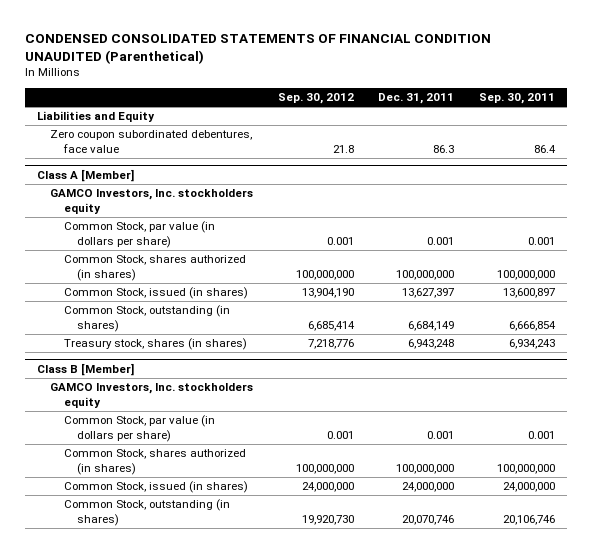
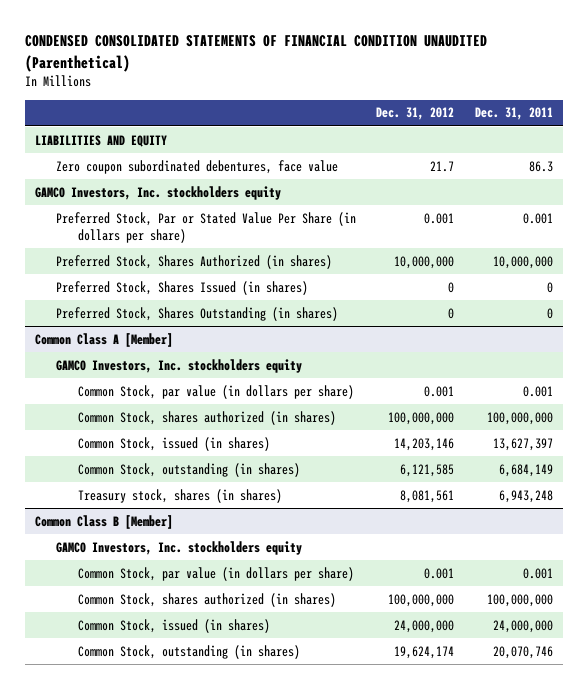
- | Sep. 30, 2012 | Dec. 31, 2011 | Sep. 30, 2011
+ | Dec. 31, 2012 | Dec. 31, 2011
- Liabilities and Equity
+ LIABILITIES AND EQUITY
- Class A [Member]
+ Preferred Stock, Par or Stated Value Per Share (in dollars per share) | 0.001 | 0.001
+ Preferred Stock, Shares Authorized (in shares) | 10,000,000 | 10,000,000
+ Preferred Stock, Shares Issued (in shares) | 0 | 0
+ Preferred Stock, Shares Outstanding (in shares) | 0 | 0
+ Common Class A [Member]
+ GAMCO Investors, Inc. stockholders equity
- Class B [Member]
+ Common Class B [Member]

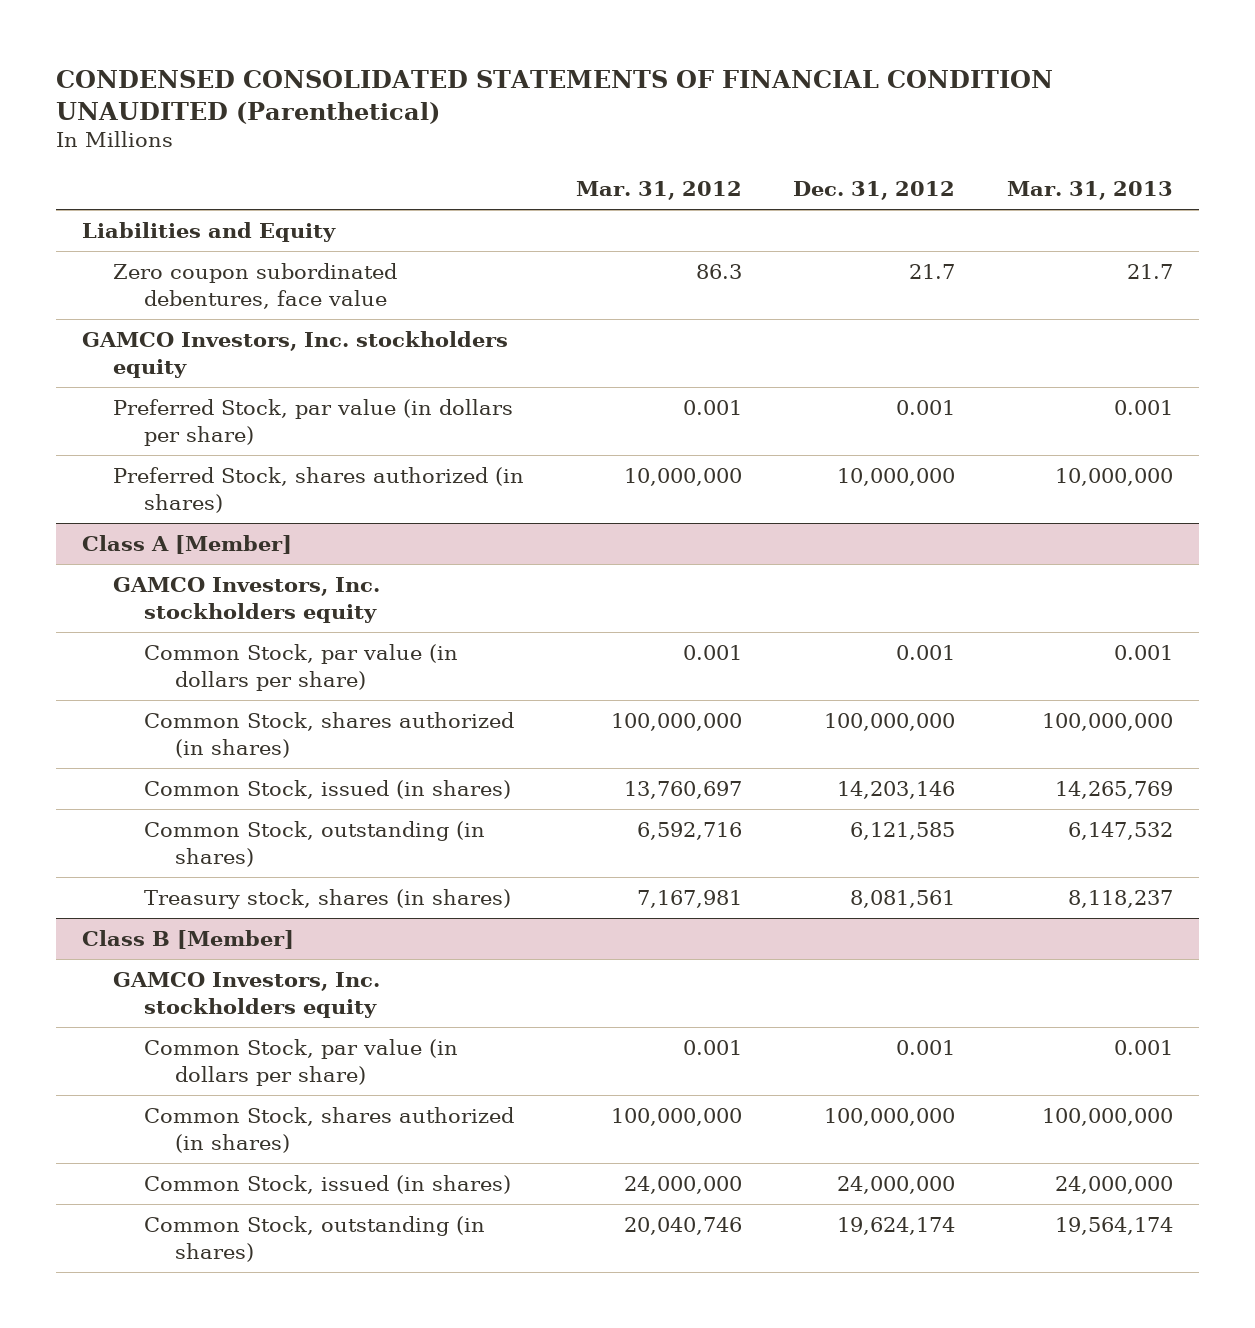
- | Dec. 31, 2012 | Dec. 31, 2011
+ | Mar. 31, 2012 | Dec. 31, 2012 | Mar. 31, 2013
- LIABILITIES AND EQUITY
+ Liabilities and Equity
- Preferred Stock, Par or Stated Value Per Share (in dollars per share) | 0.001 | 0.001
- Preferred Stock, Shares Authorized (in shares) | 10,000,000 | 10,000,000
- Preferred Stock, Shares Issued (in shares) | 0 | 0
- Preferred Stock, Shares Outstanding (in shares) | 0 | 0
- Common Class A [Member]
+ Preferred Stock, par value (in dollars per share) | 0.001 | 0.001 | 0.001
+ Preferred Stock, shares authorized (in shares) | 10,000,000 | 10,000,000 | 10,000,000
+ Class A [Member]
- Common Class B [Member]
+ Class B [Member]

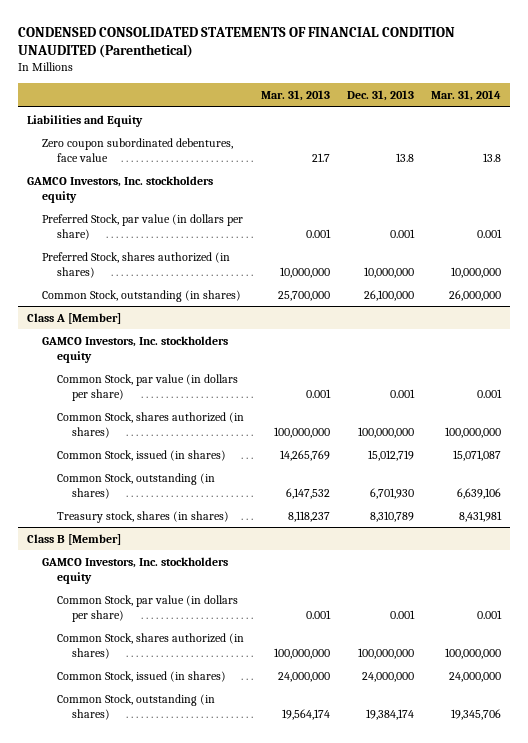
- | Mar. 31, 2012 | Dec. 31, 2012 | Mar. 31, 2013
+ | Mar. 31, 2013 | Dec. 31, 2013 | Mar. 31, 2014
+ Common Stock, outstanding (in shares) | 25,700,000 | 26,100,000 | 26,000,000

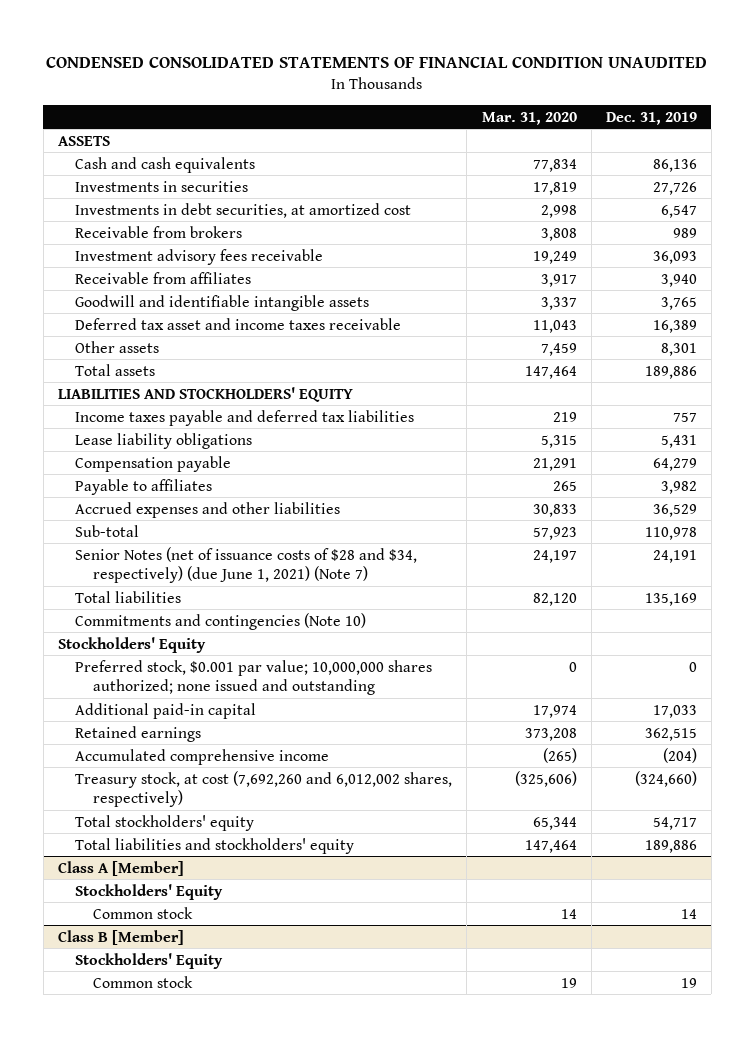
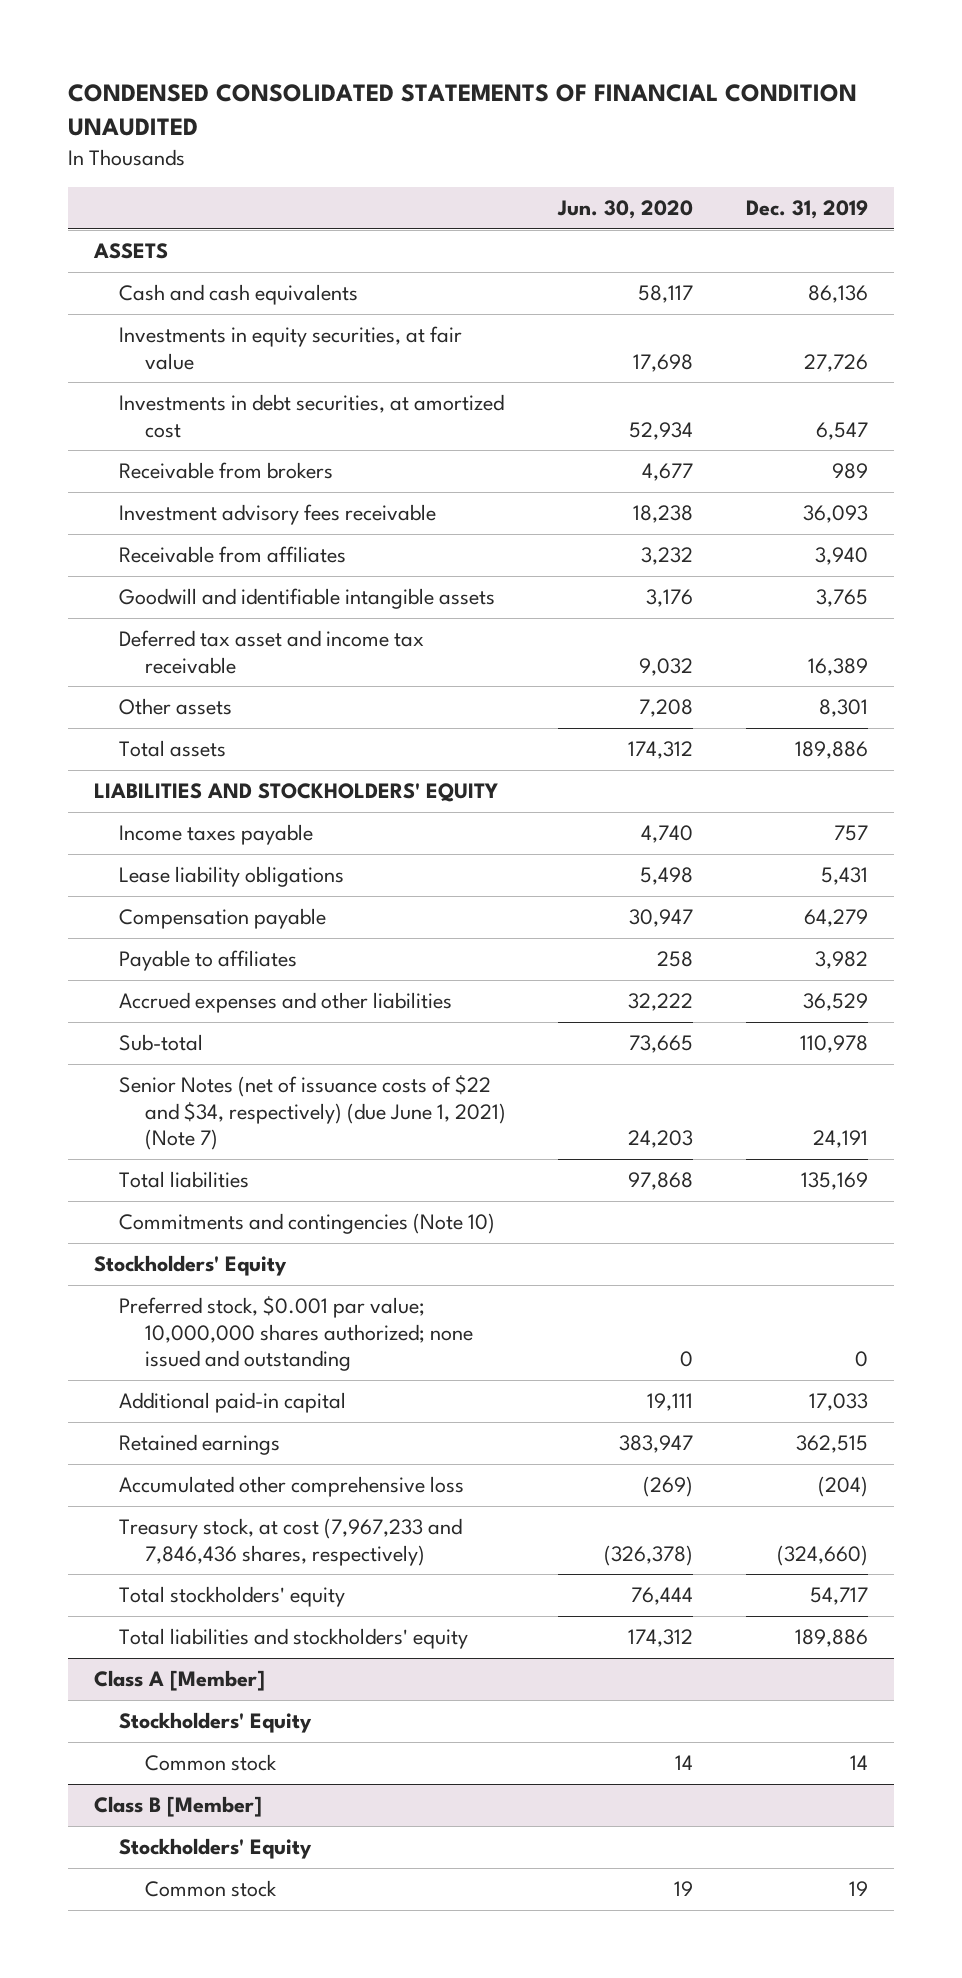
- | Mar. 31, 2020 | Dec. 31, 2019
+ | Jun. 30, 2020 | Dec. 31, 2019
- Investments in securities | 17,819 | 27,726
+ Investments in equity securities, at fair value | 17,698 | 27,726
- Deferred tax asset and income taxes receivable | 11,043 | 16,389
+ Deferred tax asset and income tax receivable | 9,032 | 16,389
- Income taxes payable and deferred tax liabilities | 219 | 757
+ Income taxes payable | 4,740 | 757
- Senior Notes (net of issuance costs of $28 and $34, respectively) (due June 1, 2021) (Note 7) | 24,197 | 24,191
+ Senior Notes (net of issuance costs of $22 and $34, respectively) (due June 1, 2021) (Note 7) | 24,203 | 24,191
- Accumulated comprehensive income | (265) | (204)
- Treasury stock, at cost (7,692,260 and 6,012,002 shares, respectively) | (325,606) | (324,660)
+ Accumulated other comprehensive loss | (269) | (204)
+ Treasury stock, at cost (7,967,233 and 7,846,436 shares, respectively) | (326,378) | (324,660)

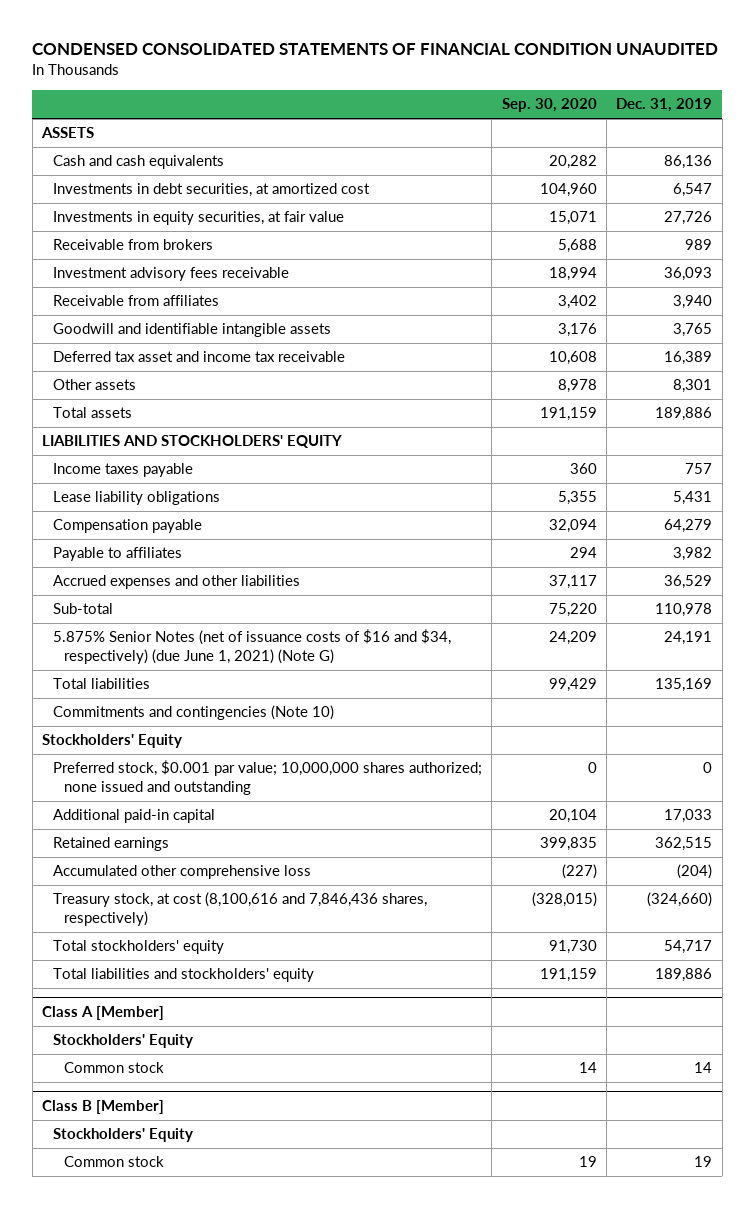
- | Jun. 30, 2020 | Dec. 31, 2019
+ | Sep. 30, 2020 | Dec. 31, 2019
moved down: Investments in equity securities, at fair value | 15,071 | 27,726
- Senior Notes (net of issuance costs of $22 and $34, respectively) (due June 1, 2021) (Note 7) | 24,203 | 24,191
+ 5.875% Senior Notes (net of issuance costs of $16 and $34, respectively) (due June 1, 2021) (Note G) | 24,209 | 24,191
- Treasury stock, at cost (7,967,233 and 7,846,436 shares, respectively) | (326,378) | (324,660)
+ Treasury stock, at cost (8,100,616 and 7,846,436 shares, respectively) | (328,015) | (324,660)

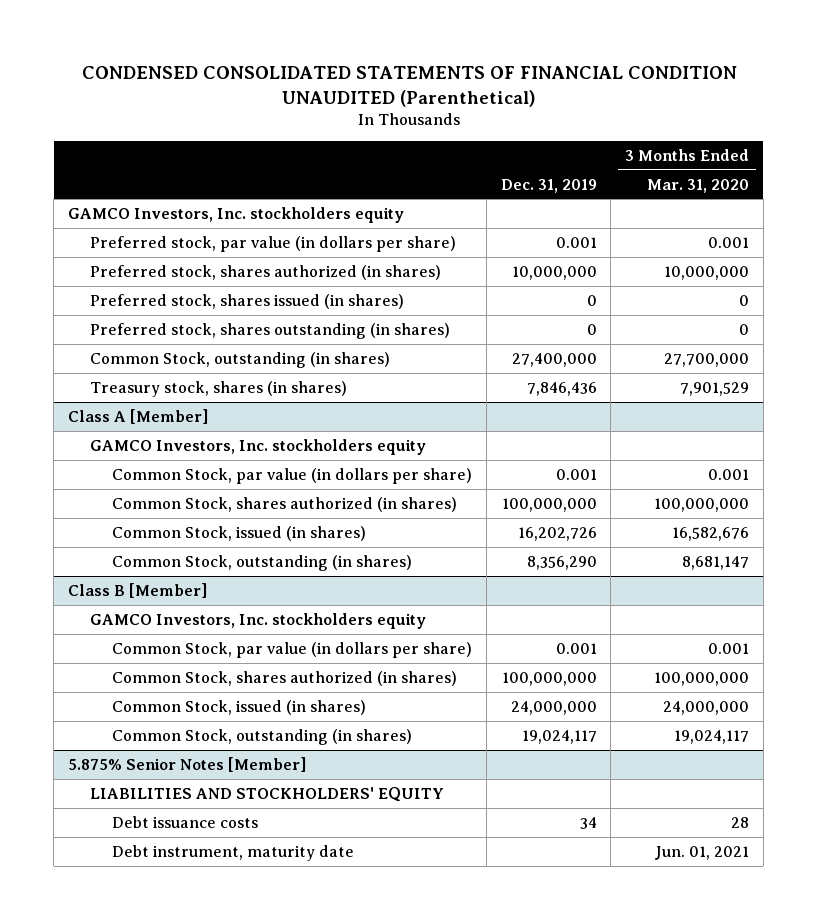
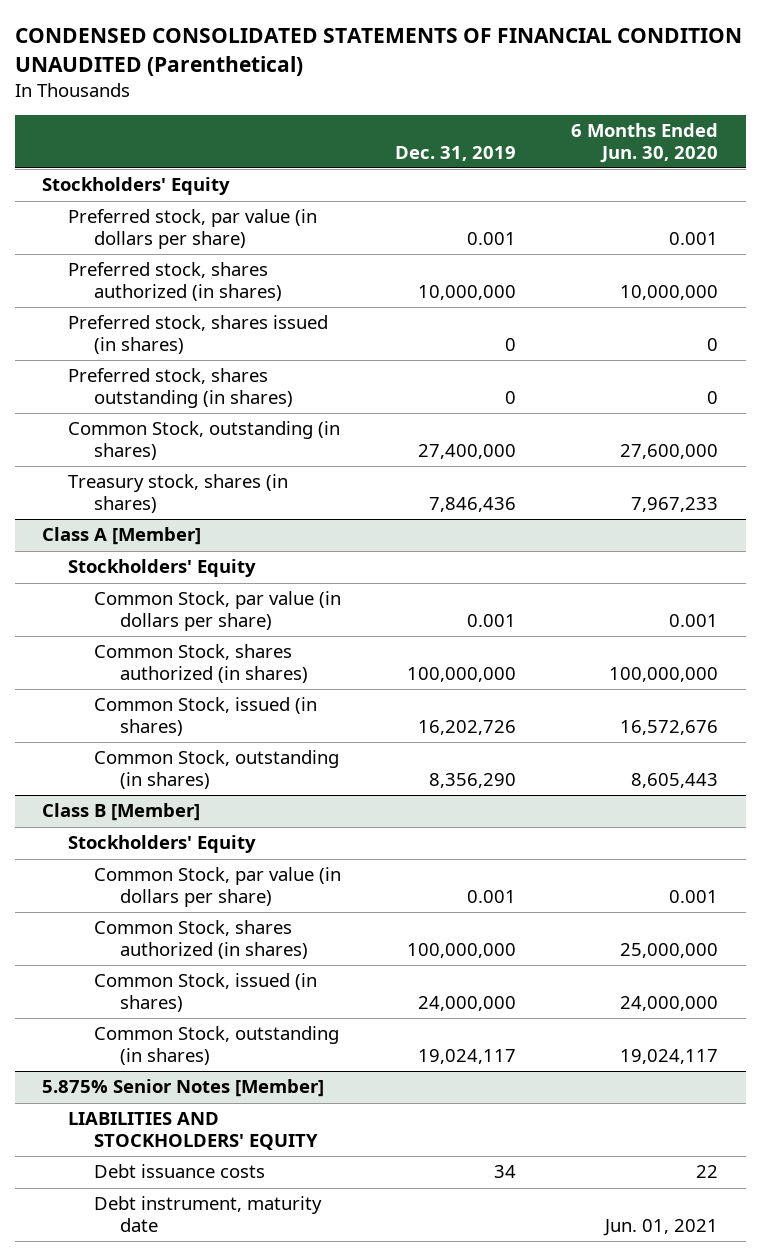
- | Dec. 31, 2019 | 3 Months Ended Mar. 31, 2020
+ | Dec. 31, 2019 | 6 Months Ended Jun. 30, 2020
- GAMCO Investors, Inc. stockholders equity
+ Stockholders' Equity
@ Class A [Member]
- GAMCO Investors, Inc. stockholders equity
+ Stockholders' Equity
@ Class B [Member]
- GAMCO Investors, Inc. stockholders equity
+ Stockholders' Equity

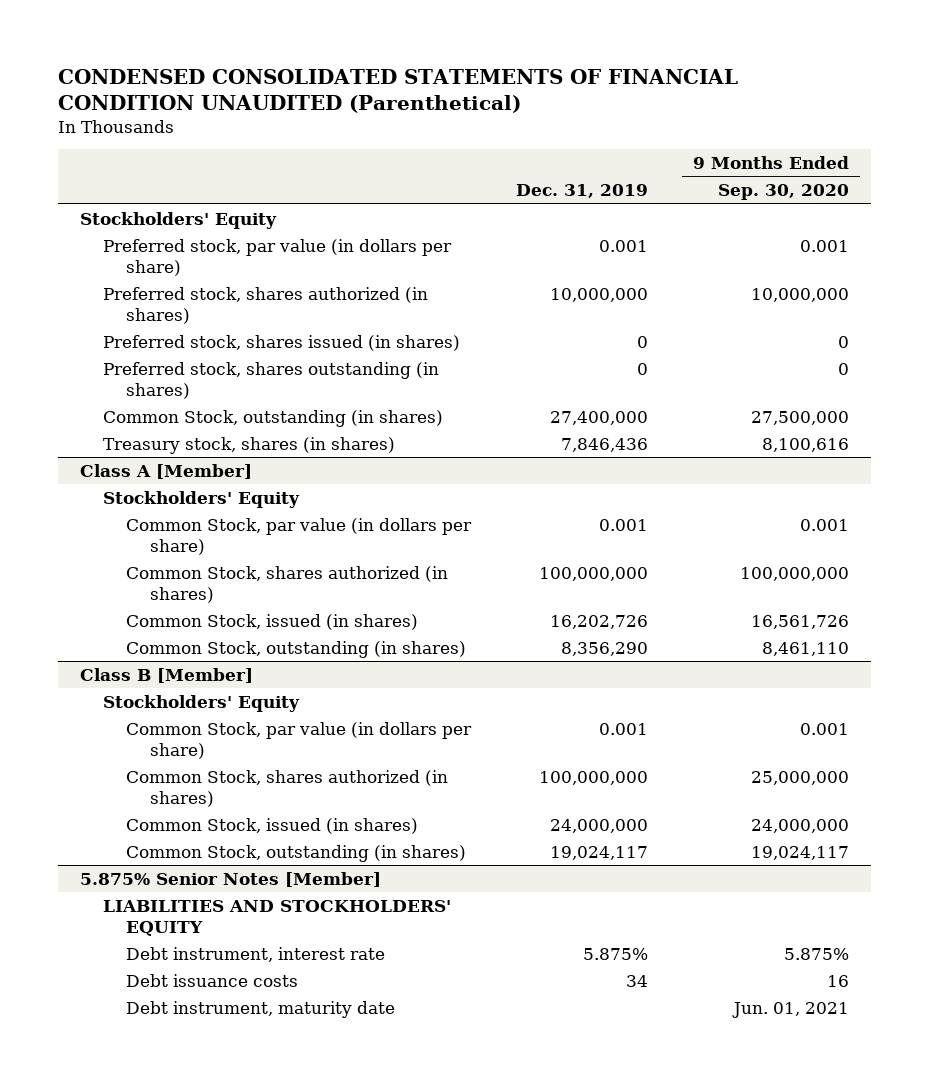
- | Dec. 31, 2019 | 6 Months Ended Jun. 30, 2020
+ | Dec. 31, 2019 | 9 Months Ended Sep. 30, 2020
@ 5.875% Senior Notes [Member]
+ Debt instrument, interest rate | 5.875% | 5.875%

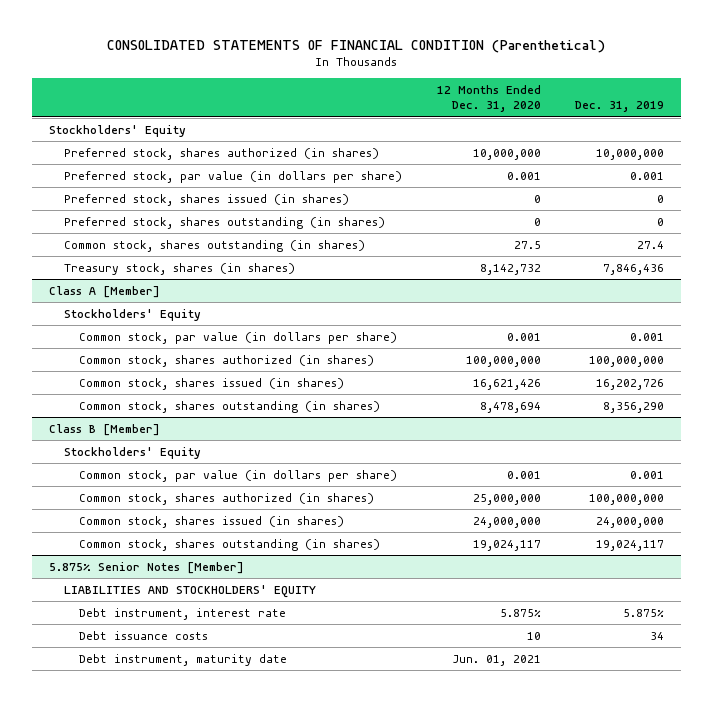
- CONDENSED CONSOLIDATED STATEMENTS OF FINANCIAL CONDITION UNAUDITED (Parenthetical)
+ CONSOLIDATED STATEMENTS OF FINANCIAL CONDITION (Parenthetical)
- | Dec. 31, 2019 | 9 Months Ended Sep. 30, 2020
+ | 12 Months Ended Dec. 31, 2020 | Dec. 31, 2019
moved down: Preferred stock, par value (in dollars per share) | 0.001 | 0.001
- Common Stock, outstanding (in shares) | 27,400,000 | 27,500,000
+ Common stock, shares outstanding (in shares) | 27.5 | 27.4
@ Class A [Member]
- Common Stock, par value (in dollars per share) | 0.001 | 0.001
- Common Stock, shares authorized (in shares) | 100,000,000 | 100,000,000
- Common Stock, issued (in shares) | 16,202,726 | 16,561,726
- Common Stock, outstanding (in shares) | 8,356,290 | 8,461,110
+ Common stock, par value (in dollars per share) | 0.001 | 0.001
+ Common stock, shares authorized (in shares) | 100,000,000 | 100,000,000
+ Common stock, shares issued (in shares) | 16,621,426 | 16,202,726
+ Common stock, shares outstanding (in shares) | 8,478,694 | 8,356,290
@ Class B [Member]
- Common Stock, par value (in dollars per share) | 0.001 | 0.001
- Common Stock, shares authorized (in shares) | 100,000,000 | 25,000,000
- Common Stock, issued (in shares) | 24,000,000 | 24,000,000
- Common Stock, outstanding (in shares) | 19,024,117 | 19,024,117
+ Common stock, par value (in dollars per share) | 0.001 | 0.001
+ Common stock, shares authorized (in shares) | 25,000,000 | 100,000,000
+ Common stock, shares issued (in shares) | 24,000,000 | 24,000,000
+ Common stock, shares outstanding (in shares) | 19,024,117 | 19,024,117

